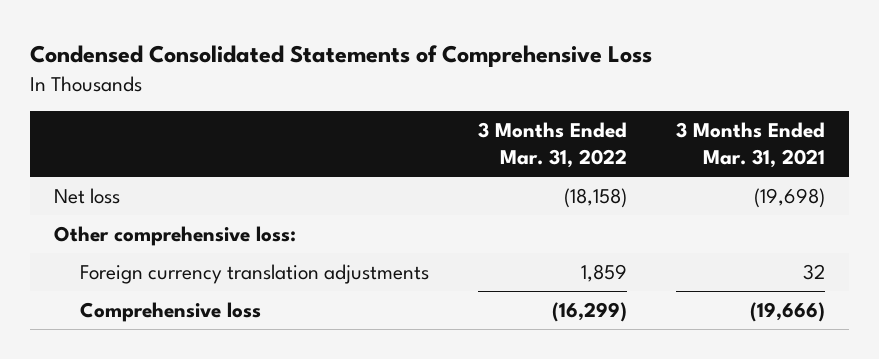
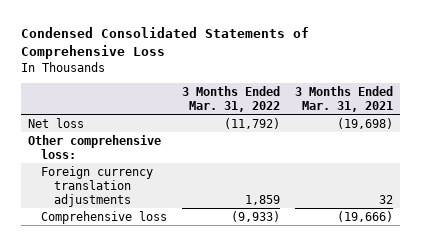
- Net loss | (18,158) | (19,698)
+ Net loss | (11,792) | (19,698)
- Comprehensive loss | (16,299) | (19,666)
+ Comprehensive loss | (9,933) | (19,666)

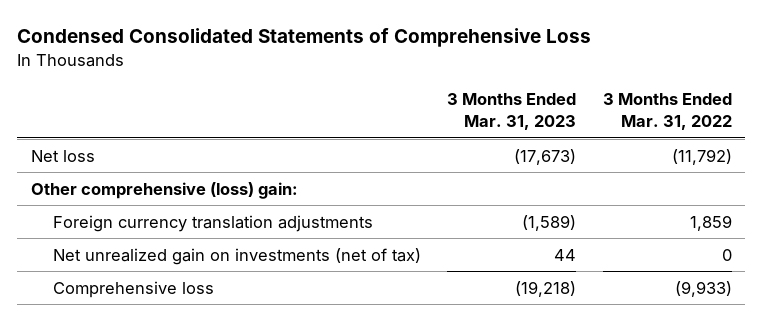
- | 3 Months Ended Mar. 31, 2022 | 3 Months Ended Mar. 31, 2021
+ | 3 Months Ended Mar. 31, 2023 | 3 Months Ended Mar. 31, 2022
- Other comprehensive loss:
+ Other comprehensive (loss) gain:
+ Net unrealized gain on investments (net of tax) | 44 | 0

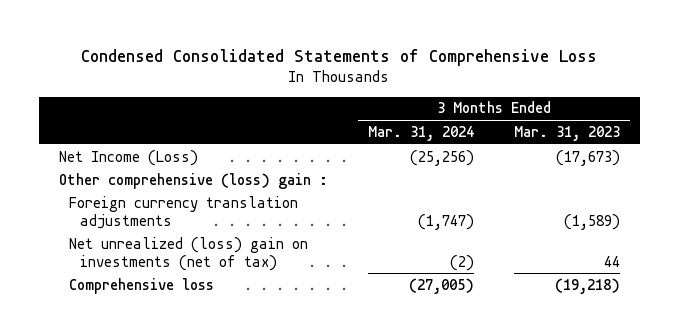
- | 3 Months Ended Mar. 31, 2023 | 3 Months Ended Mar. 31, 2022
+ | 3 Months Ended Mar. 31, 2024 | 3 Months Ended Mar. 31, 2023
- Net loss | (17,673) | (11,792)
- Other comprehensive (loss) gain:
+ Net Income (Loss) | (25,256) | (17,673)
+ Other comprehensive (loss) gain :
- Net unrealized gain on investments (net of tax) | 44 | 0
+ Net unrealized (loss) gain on investments (net of tax) | (2) | 44

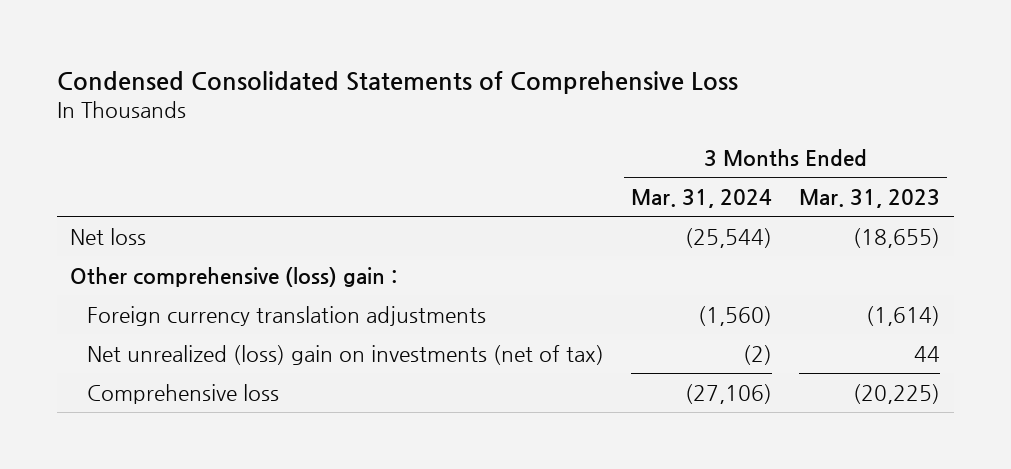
- Net Income (Loss) | (25,256) | (17,673)
+ Net loss | (25,544) | (18,655)
- Foreign currency translation adjustments | (1,747) | (1,589)
+ Foreign currency translation adjustments | (1,560) | (1,614)
- Comprehensive loss | (27,005) | (19,218)
+ Comprehensive loss | (27,106) | (20,225)

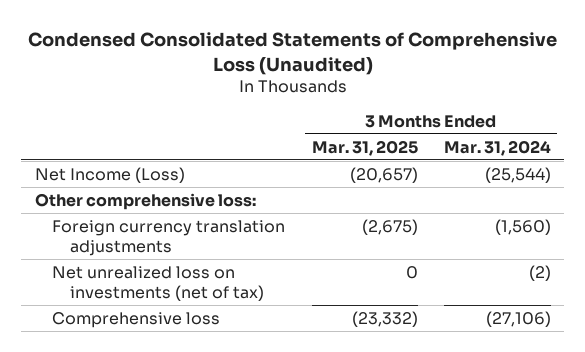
- Condensed Consolidated Statements of Comprehensive Loss
+ Condensed Consolidated Statements of Comprehensive Loss (Unaudited)
- | 3 Months Ended Mar. 31, 2024 | 3 Months Ended Mar. 31, 2023
+ | 3 Months Ended Mar. 31, 2025 | 3 Months Ended Mar. 31, 2024
- Net loss | (25,544) | (18,655)
- Other comprehensive (loss) gain :
+ Net Income (Loss) | (20,657) | (25,544)
+ Other comprehensive loss:
- Net unrealized (loss) gain on investments (net of tax) | (2) | 44
+ Net unrealized loss on investments (net of tax) | 0 | (2)

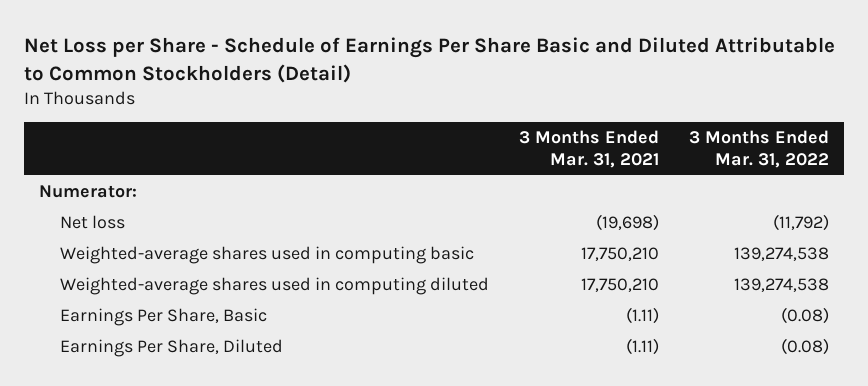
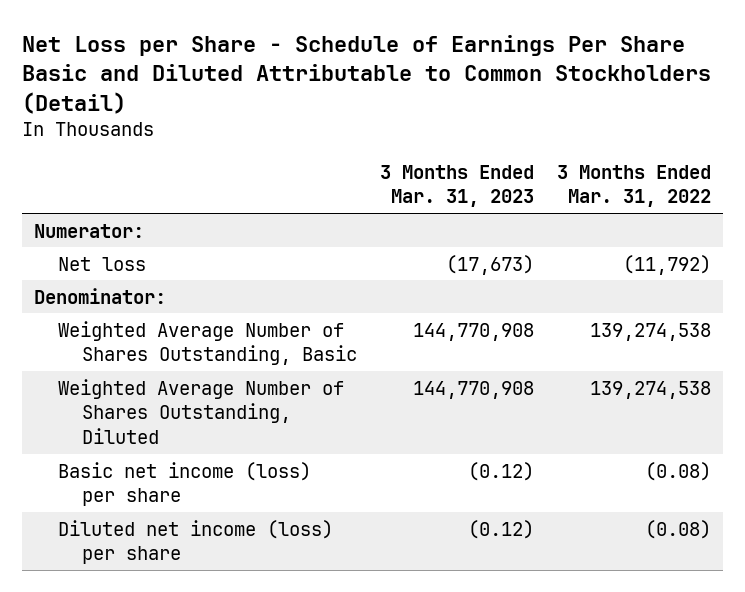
- | 3 Months Ended Mar. 31, 2021 | 3 Months Ended Mar. 31, 2022
+ | 3 Months Ended Mar. 31, 2023 | 3 Months Ended Mar. 31, 2022
- Weighted-average shares used in computing basic | 17,750,210 | 139,274,538
- Weighted-average shares used in computing diluted | 17,750,210 | 139,274,538
- Earnings Per Share, Basic | (1.11) | (0.08)
- Earnings Per Share, Diluted | (1.11) | (0.08)
+ Denominator:
+ Weighted Average Number of Shares Outstanding, Basic | 144,770,908 | 139,274,538
+ Weighted Average Number of Shares Outstanding, Diluted | 144,770,908 | 139,274,538
+ Basic net income (loss) per share | (0.12) | (0.08)
+ Diluted net income (loss) per share | (0.12) | (0.08)

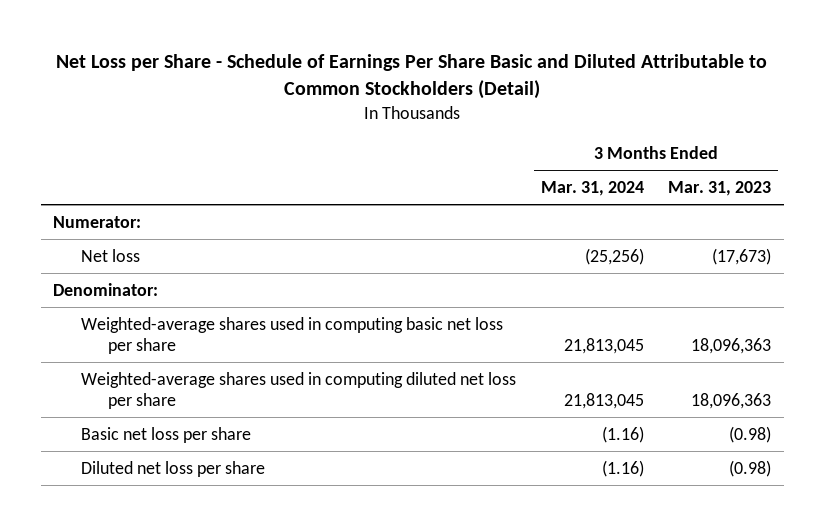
- | 3 Months Ended Mar. 31, 2023 | 3 Months Ended Mar. 31, 2022
+ | 3 Months Ended Mar. 31, 2024 | 3 Months Ended Mar. 31, 2023
- Weighted Average Number of Shares Outstanding, Basic | 144,770,908 | 139,274,538
- Weighted Average Number of Shares Outstanding, Diluted | 144,770,908 | 139,274,538
- Basic net income (loss) per share | (0.12) | (0.08)
- Diluted net income (loss) per share | (0.12) | (0.08)
+ Weighted-average shares used in computing basic net loss per share | 21,813,045 | 18,096,363
+ Weighted-average shares used in computing diluted net loss per share | 21,813,045 | 18,096,363
+ Basic net loss per share | (1.16) | (0.98)
+ Diluted net loss per share | (1.16) | (0.98)

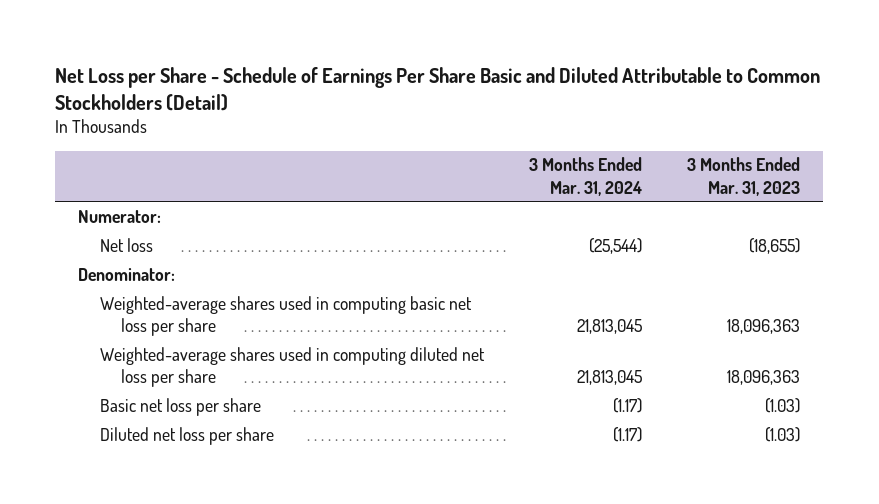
- Net loss | (25,256) | (17,673)
+ Net loss | (25,544) | (18,655)
- Basic net loss per share | (1.16) | (0.98)
- Diluted net loss per share | (1.16) | (0.98)
+ Basic net loss per share | (1.17) | (1.03)
+ Diluted net loss per share | (1.17) | (1.03)

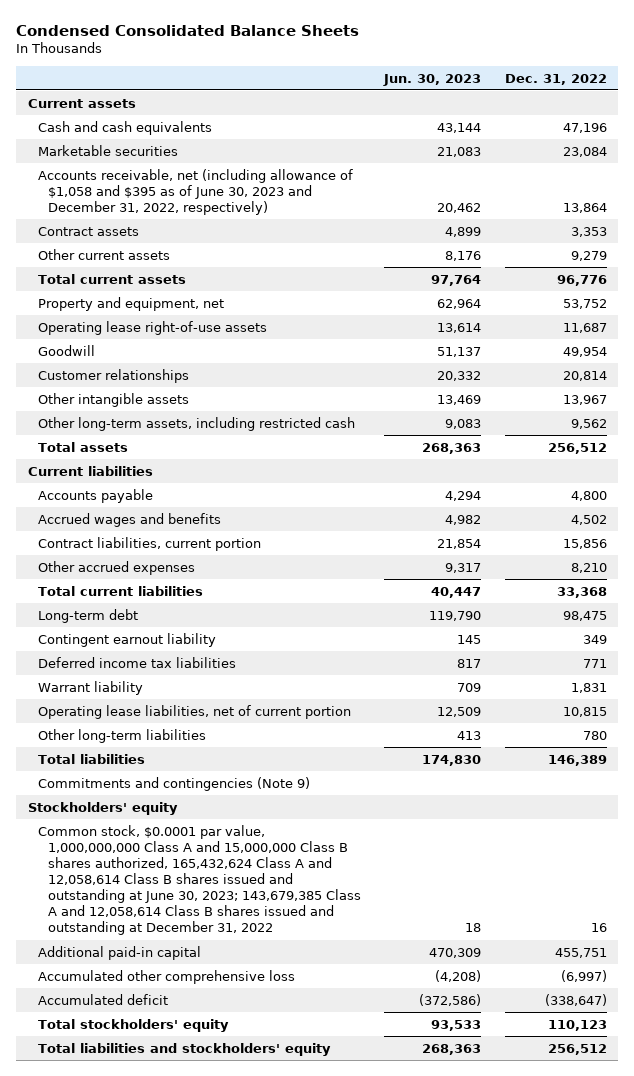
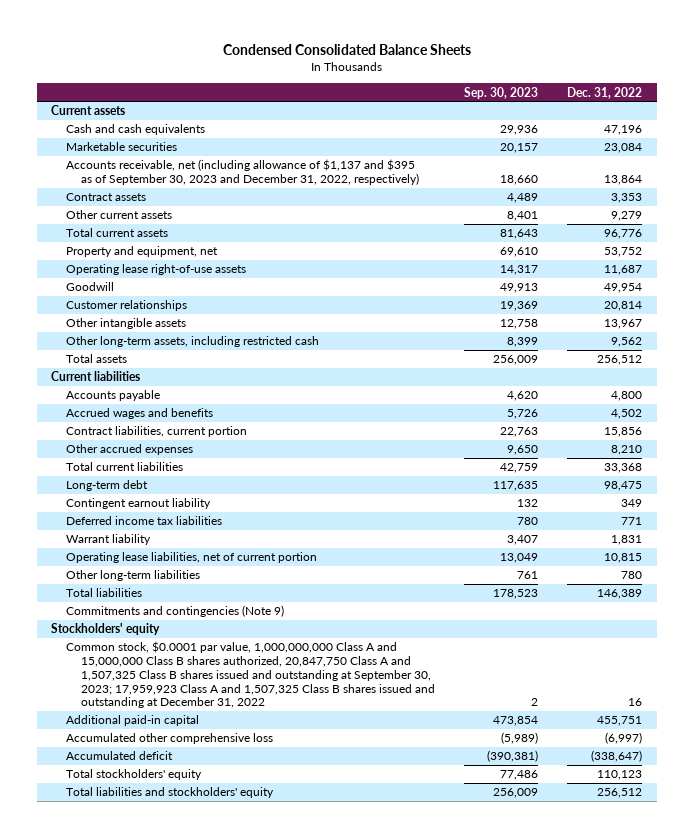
- | Jun. 30, 2023 | Dec. 31, 2022
+ | Sep. 30, 2023 | Dec. 31, 2022
- Accounts receivable, net (including allowance of $1,058 and $395 as of June 30, 2023 and December 31, 2022, respectively) | 20,462 | 13,864
+ Accounts receivable, net (including allowance of $1,137 and $395 as of September 30, 2023 and December 31, 2022, respectively) | 18,660 | 13,864
- Common stock, $0.0001 par value, 1,000,000,000 Class A and 15,000,000 Class B shares authorized, 165,432,624 Class A and 12,058,614 Class B shares issued and outstanding at June 30, 2023; 143,679,385 Class A and 12,058,614 Class B shares issued and outstanding at December 31, 2022 | 18 | 16
+ Common stock, $0.0001 par value, 1,000,000,000 Class A and 15,000,000 Class B shares authorized, 20,847,750 Class A and 1,507,325 Class B shares issued and outstanding at September 30, 2023; 17,959,923 Class A and 1,507,325 Class B shares issued and outstanding at December 31, 2022 | 2 | 16

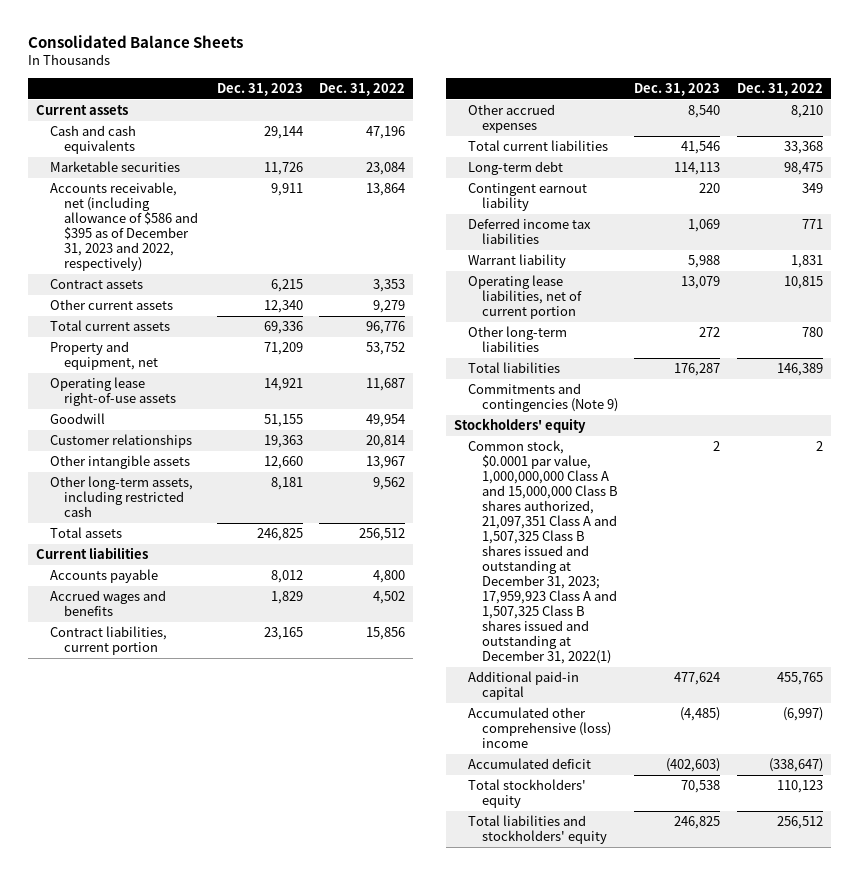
- Condensed Consolidated Balance Sheets
+ Consolidated Balance Sheets
- | Sep. 30, 2023 | Dec. 31, 2022
+ | Dec. 31, 2023 | Dec. 31, 2022
- Accounts receivable, net (including allowance of $1,137 and $395 as of September 30, 2023 and December 31, 2022, respectively) | 18,660 | 13,864
+ Accounts receivable, net (including allowance of $586 and $395 as of December 31, 2023 and 2022, respectively) | 9,911 | 13,864
- Common stock, $0.0001 par value, 1,000,000,000 Class A and 15,000,000 Class B shares authorized, 20,847,750 Class A and 1,507,325 Class B shares issued and outstanding at September 30, 2023; 17,959,923 Class A and 1,507,325 Class B shares issued and outstanding at December 31, 2022 | 2 | 16
- Additional paid-in capital | 473,854 | 455,751
- Accumulated other comprehensive loss | (5,989) | (6,997)
+ Common stock, $0.0001 par value, 1,000,000,000 Class A and 15,000,000 Class B shares authorized, 21,097,351 Class A and 1,507,325 Class B shares issued and outstanding at December 31, 2023; 17,959,923 Class A and 1,507,325 Class B shares issued and outstanding at December 31, 2022(1) | 2 | 2
+ Additional paid-in capital | 477,624 | 455,765
+ Accumulated other comprehensive (loss) income | (4,485) | (6,997)

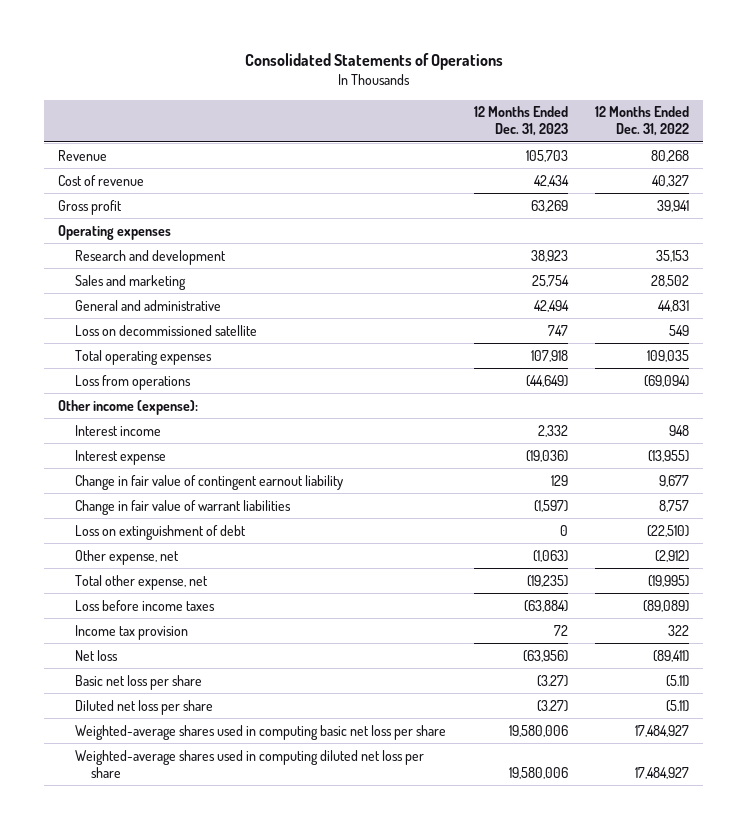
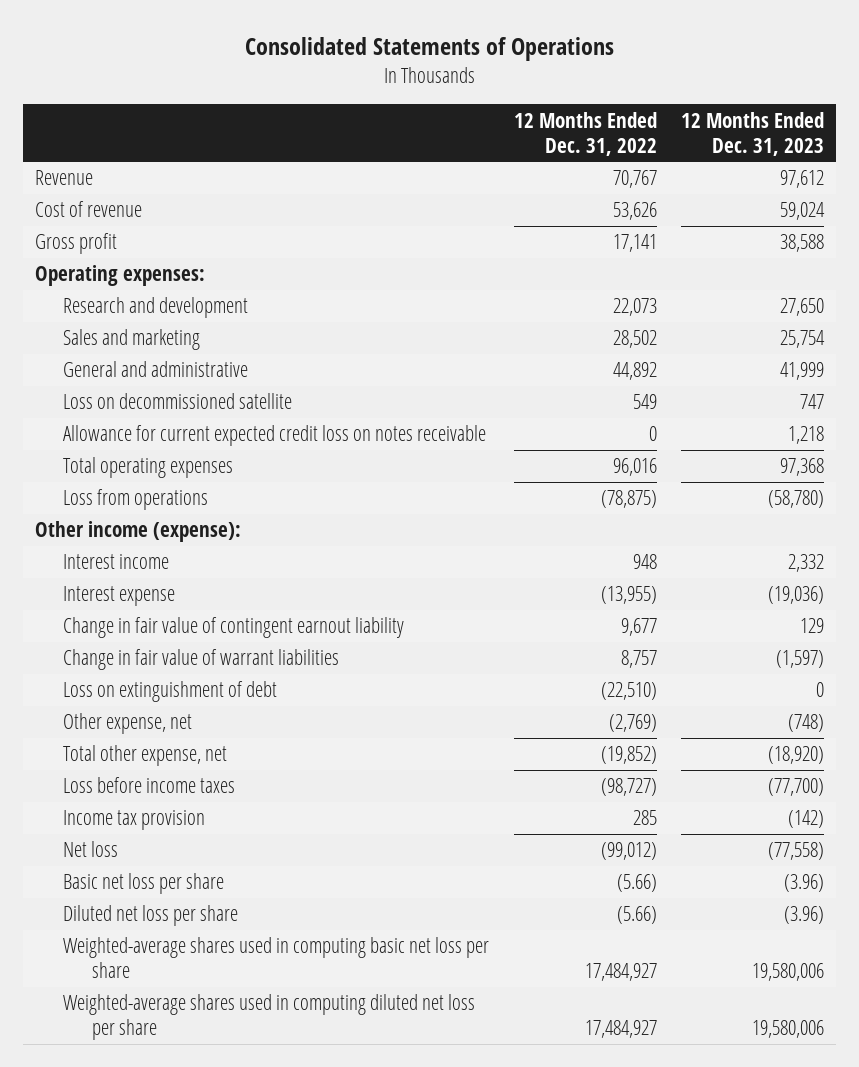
- | 12 Months Ended Dec. 31, 2023 | 12 Months Ended Dec. 31, 2022
+ | 12 Months Ended Dec. 31, 2022 | 12 Months Ended Dec. 31, 2023
- Revenue | 105,703 | 80,268
- Cost of revenue | 42,434 | 40,327
- Gross profit | 63,269 | 39,941
- Operating expenses
- Research and development | 38,923 | 35,153
+ Revenue | 70,767 | 97,612
+ Cost of revenue | 53,626 | 59,024
+ Gross profit | 17,141 | 38,588
+ Operating expenses:
+ Research and development | 22,073 | 27,650
- General and administrative | 42,494 | 44,831
+ General and administrative | 44,892 | 41,999
- Total operating expenses | 107,918 | 109,035
- Loss from operations | (44,649) | (69,094)
+ Allowance for current expected credit loss on notes receivable | 0 | 1,218
+ Total operating expenses | 96,016 | 97,368
+ Loss from operations | (78,875) | (58,780)
- Other expense, net | (1,063) | (2,912)
- Total other expense, net | (19,235) | (19,995)
- Loss before income taxes | (63,884) | (89,089)
- Income tax provision | 72 | 322
- Net loss | (63,956) | (89,411)
- Basic net loss per share | (3.27) | (5.11)
- Diluted net loss per share | (3.27) | (5.11)
+ Other expense, net | (2,769) | (748)
+ Total other expense, net | (19,852) | (18,920)
+ Loss before income taxes | (98,727) | (77,700)
+ Income tax provision | 285 | (142)
+ Net loss | (99,012) | (77,558)
+ Basic net loss per share | (5.66) | (3.96)
+ Diluted net loss per share | (5.66) | (3.96)

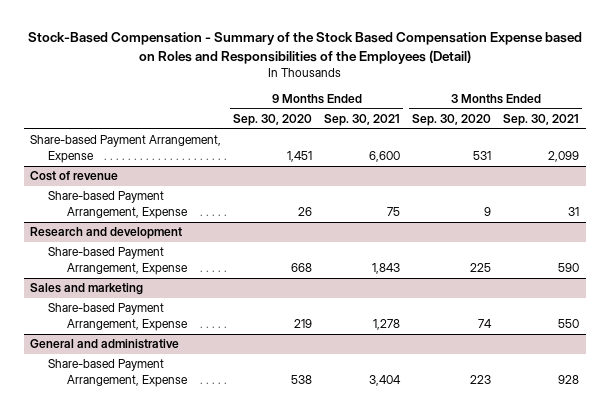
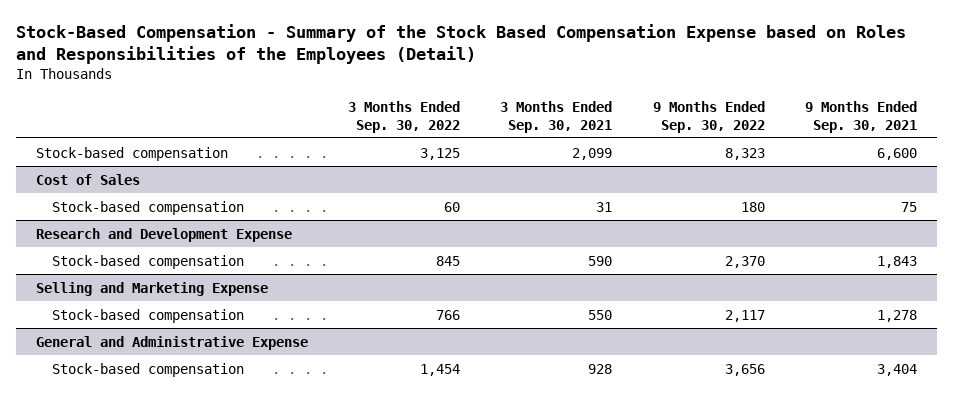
- | 9 Months Ended Sep. 30, 2020 | 9 Months Ended Sep. 30, 2021 | 3 Months Ended Sep. 30, 2020 | 3 Months Ended Sep. 30, 2021
+ | 3 Months Ended Sep. 30, 2022 | 3 Months Ended Sep. 30, 2021 | 9 Months Ended Sep. 30, 2022 | 9 Months Ended Sep. 30, 2021
- Share-based Payment Arrangement, Expense | 1,451 | 6,600 | 531 | 2,099
- Cost of revenue
- Share-based Payment Arrangement, Expense | 26 | 75 | 9 | 31
- Research and development
- Share-based Payment Arrangement, Expense | 668 | 1,843 | 225 | 590
- Sales and marketing
- Share-based Payment Arrangement, Expense | 219 | 1,278 | 74 | 550
- General and administrative
- Share-based Payment Arrangement, Expense | 538 | 3,404 | 223 | 928
+ Stock-based compensation | 3,125 | 2,099 | 8,323 | 6,600
+ Cost of Sales
+ Stock-based compensation | 60 | 31 | 180 | 75
+ Research and Development Expense
+ Stock-based compensation | 845 | 590 | 2,370 | 1,843
+ Selling and Marketing Expense
+ Stock-based compensation | 766 | 550 | 2,117 | 1,278
+ General and Administrative Expense
+ Stock-based compensation | 1,454 | 928 | 3,656 | 3,404

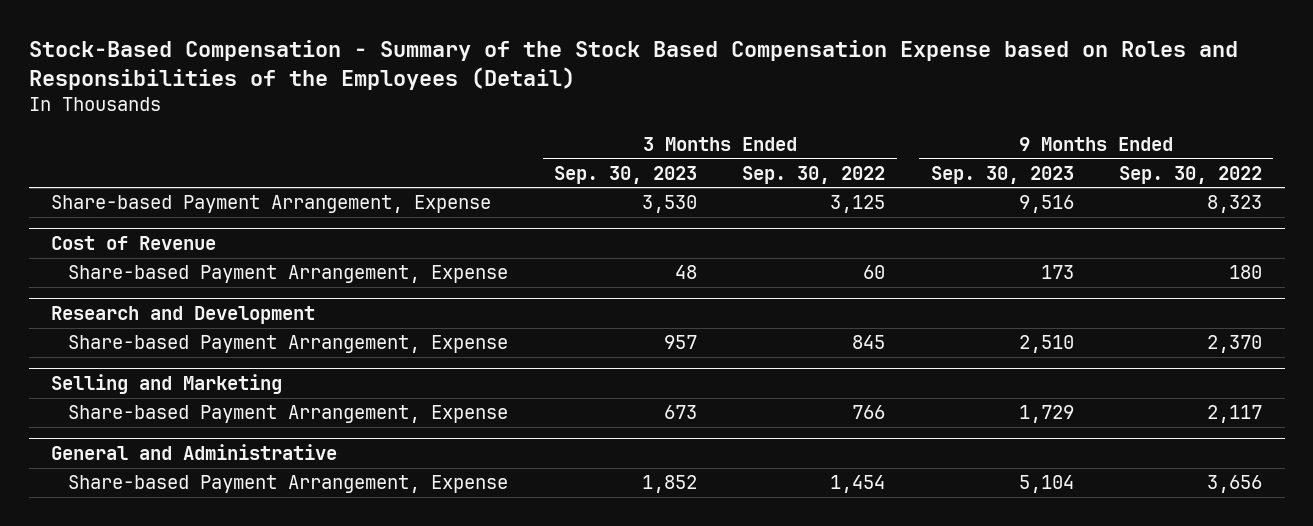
- | 3 Months Ended Sep. 30, 2022 | 3 Months Ended Sep. 30, 2021 | 9 Months Ended Sep. 30, 2022 | 9 Months Ended Sep. 30, 2021
+ | 3 Months Ended Sep. 30, 2023 | 3 Months Ended Sep. 30, 2022 | 9 Months Ended Sep. 30, 2023 | 9 Months Ended Sep. 30, 2022
- Stock-based compensation | 3,125 | 2,099 | 8,323 | 6,600
- Cost of Sales
- Stock-based compensation | 60 | 31 | 180 | 75
- Research and Development Expense
- Stock-based compensation | 845 | 590 | 2,370 | 1,843
- Selling and Marketing Expense
- Stock-based compensation | 766 | 550 | 2,117 | 1,278
- General and Administrative Expense
- Stock-based compensation | 1,454 | 928 | 3,656 | 3,404
+ Share-based Payment Arrangement, Expense | 3,530 | 3,125 | 9,516 | 8,323
+ Cost of Revenue
+ Share-based Payment Arrangement, Expense | 48 | 60 | 173 | 180
+ Research and Development
+ Share-based Payment Arrangement, Expense | 957 | 845 | 2,510 | 2,370
+ Selling and Marketing
+ Share-based Payment Arrangement, Expense | 673 | 766 | 1,729 | 2,117
+ General and Administrative
+ Share-based Payment Arrangement, Expense | 1,852 | 1,454 | 5,104 | 3,656

